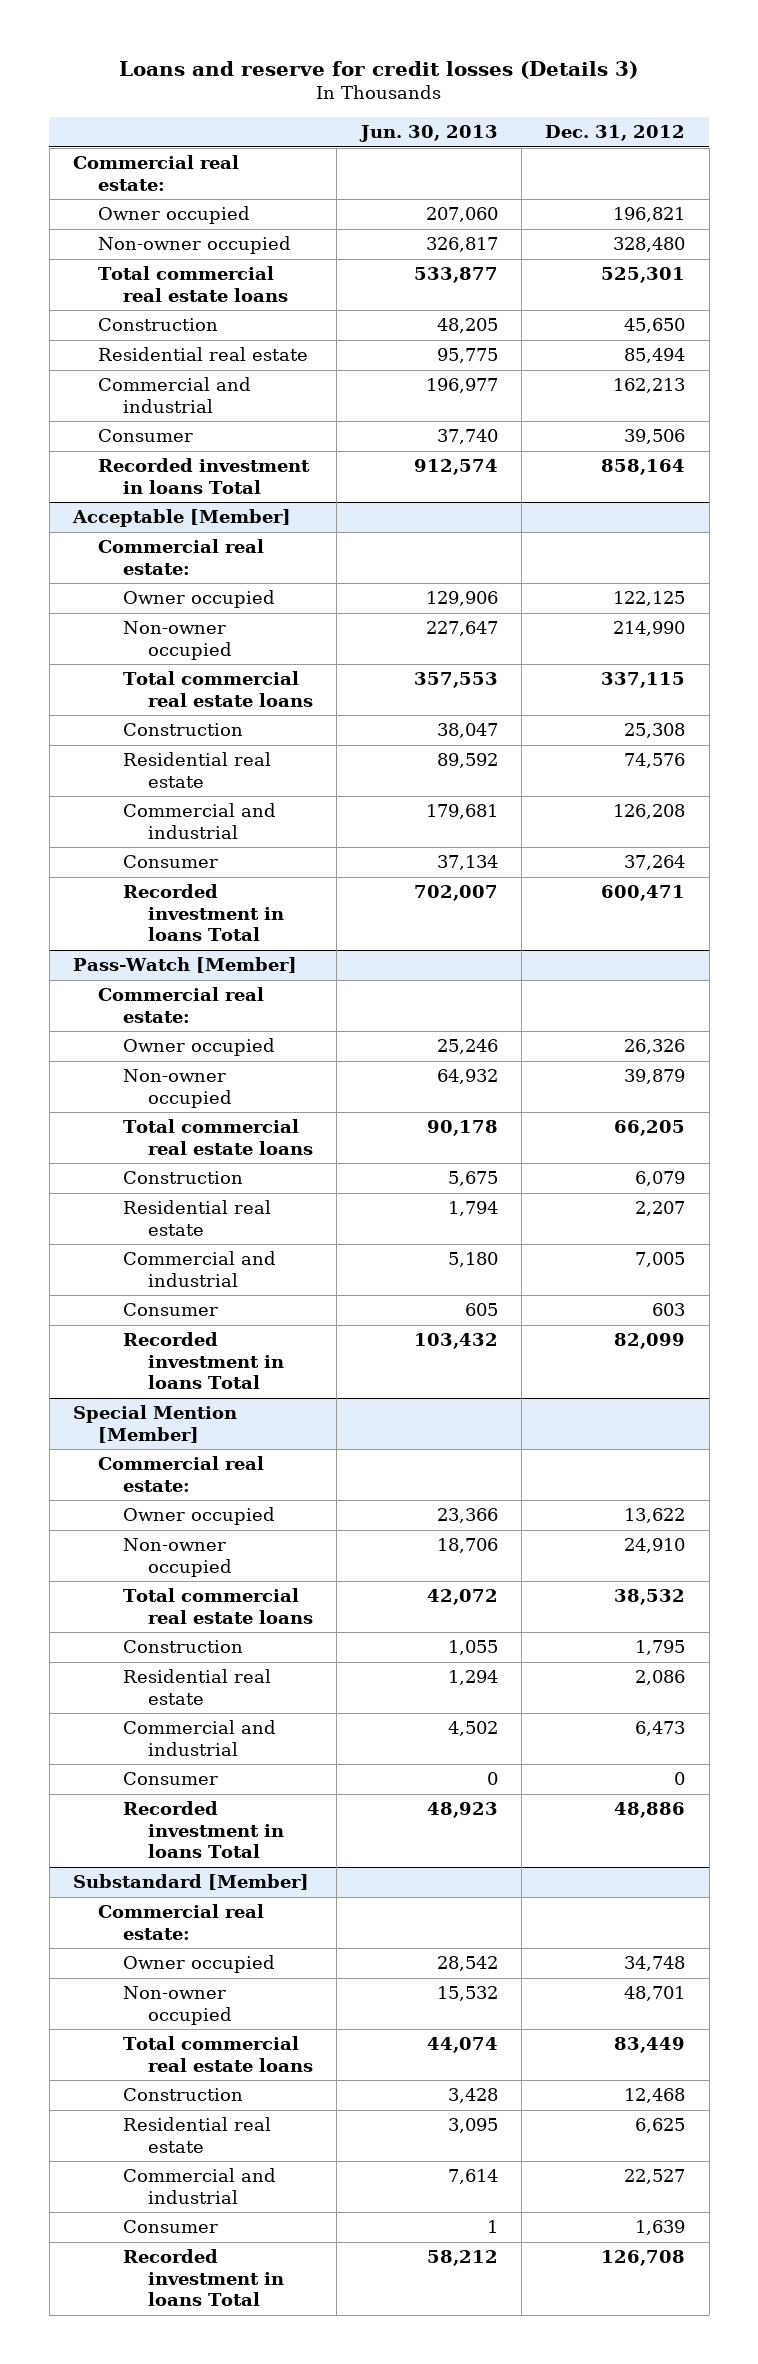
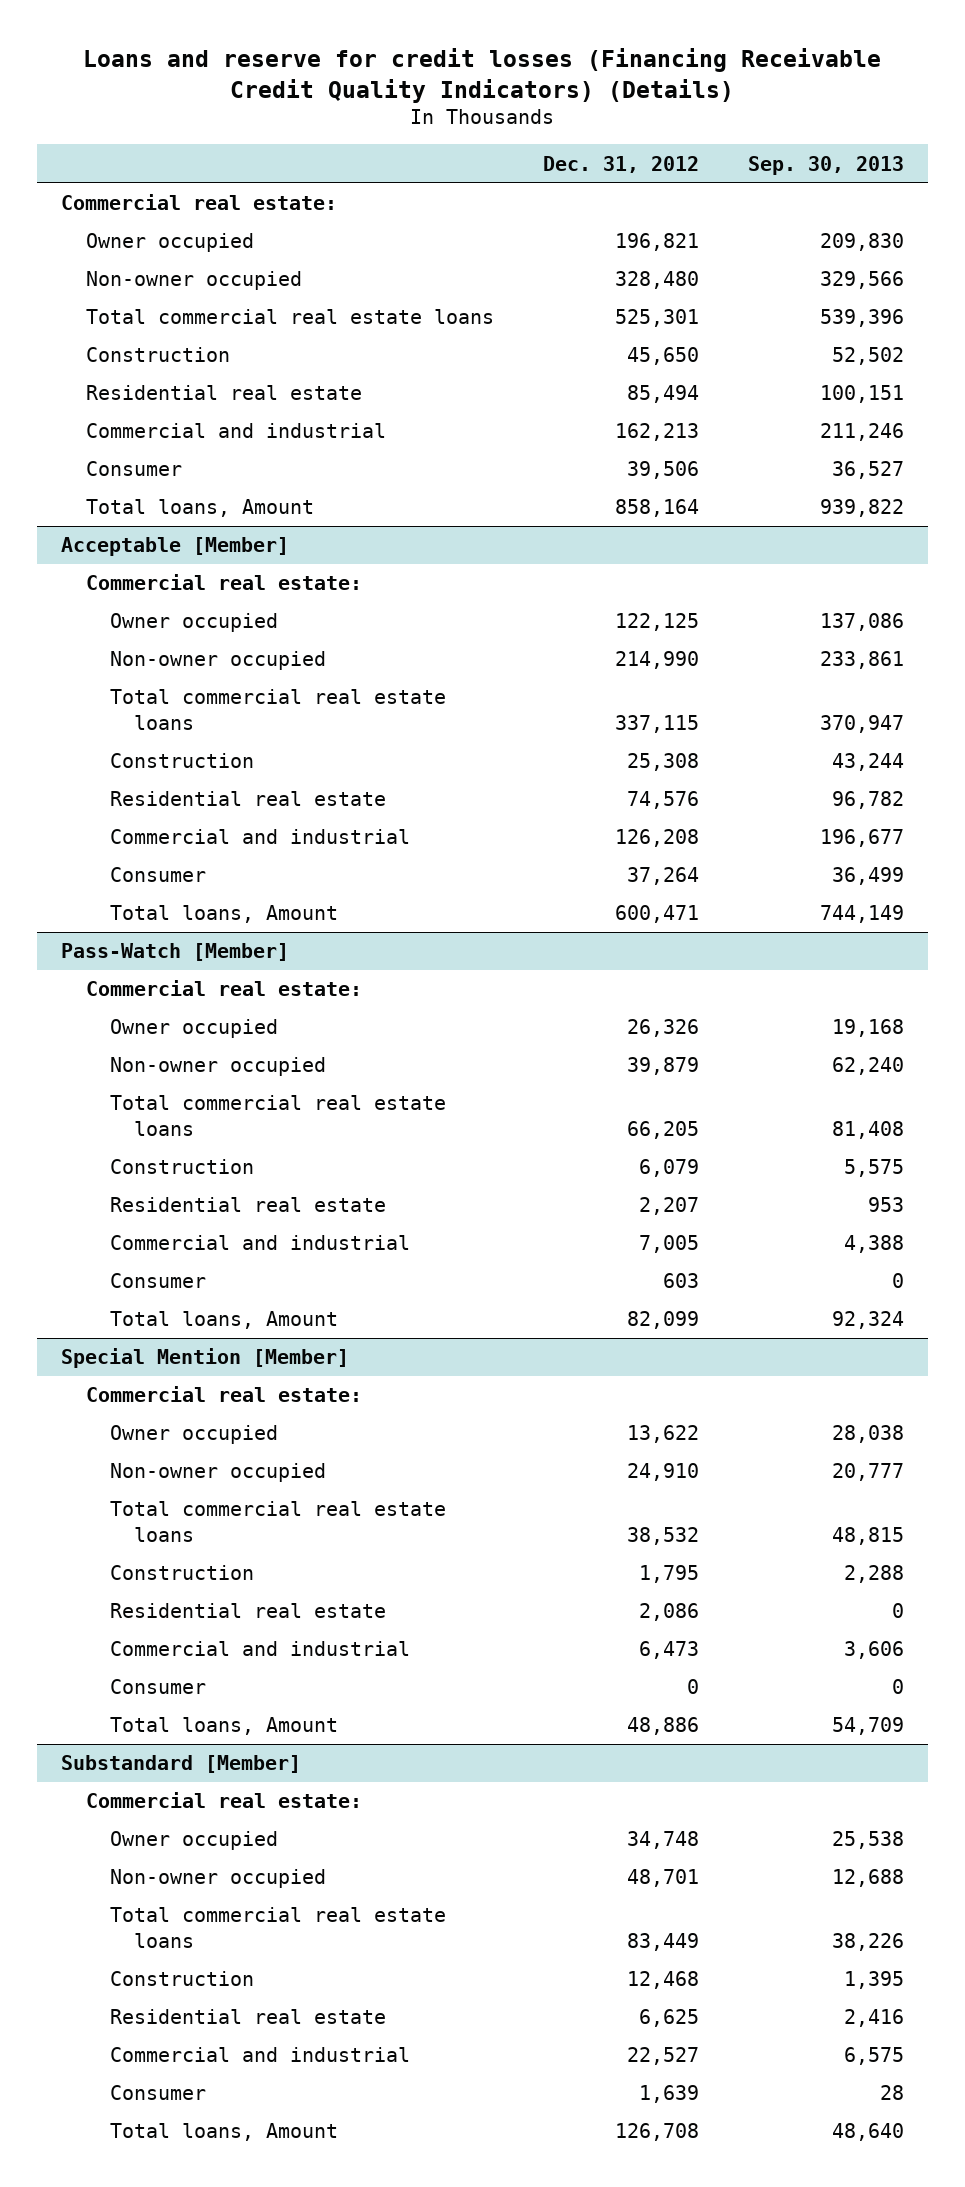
- Loans and reserve for credit losses (Details 3)
+ Loans and reserve for credit losses (Financing Receivable Credit Quality Indicators) (Details)
- | Jun. 30, 2013 | Dec. 31, 2012
+ | Dec. 31, 2012 | Sep. 30, 2013
- Recorded investment in loans Total | 912,574 | 858,164
+ Total loans, Amount | 858,164 | 939,822
@ Acceptable [Member]
- Recorded investment in loans Total | 702,007 | 600,471
+ Total loans, Amount | 600,471 | 744,149
@ Pass-Watch [Member]
- Recorded investment in loans Total | 103,432 | 82,099
+ Total loans, Amount | 82,099 | 92,324
@ Special Mention [Member]
- Recorded investment in loans Total | 48,923 | 48,886
+ Total loans, Amount | 48,886 | 54,709
@ Substandard [Member]
- Recorded investment in loans Total | 58,212 | 126,708
+ Total loans, Amount | 126,708 | 48,640

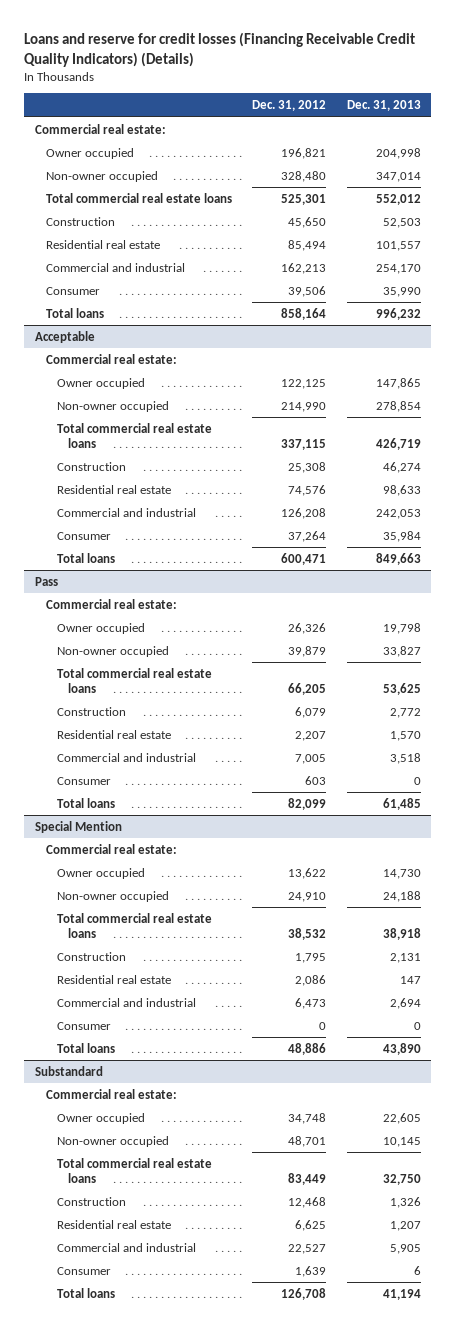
- | Dec. 31, 2012 | Sep. 30, 2013
+ | Dec. 31, 2012 | Dec. 31, 2013
- Total loans, Amount | 858,164 | 939,822
- Acceptable [Member]
+ Total loans | 858,164 | 996,232
+ Acceptable
- Total loans, Amount | 600,471 | 744,149
- Pass-Watch [Member]
+ Total loans | 600,471 | 849,663
+ Pass
- Total loans, Amount | 82,099 | 92,324
- Special Mention [Member]
+ Total loans | 82,099 | 61,485
+ Special Mention
- Total loans, Amount | 48,886 | 54,709
- Substandard [Member]
+ Total loans | 48,886 | 43,890
+ Substandard
- Total loans, Amount | 126,708 | 48,640
+ Total loans | 126,708 | 41,194

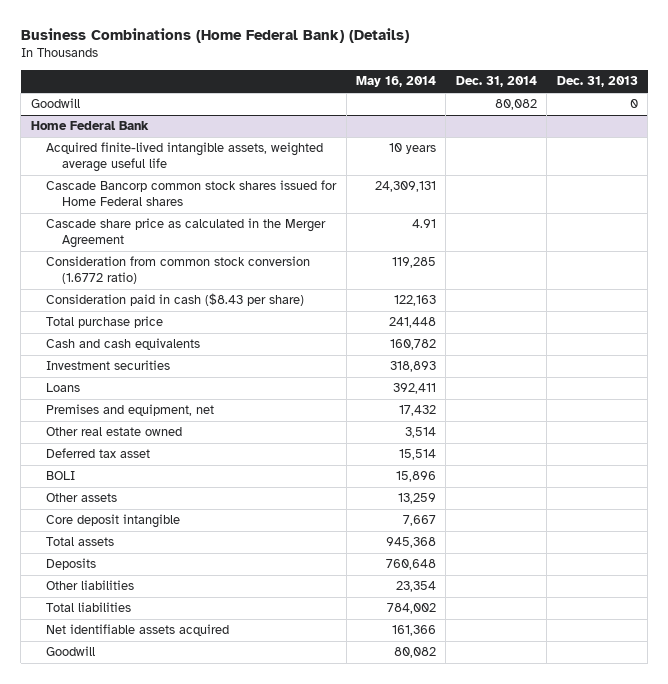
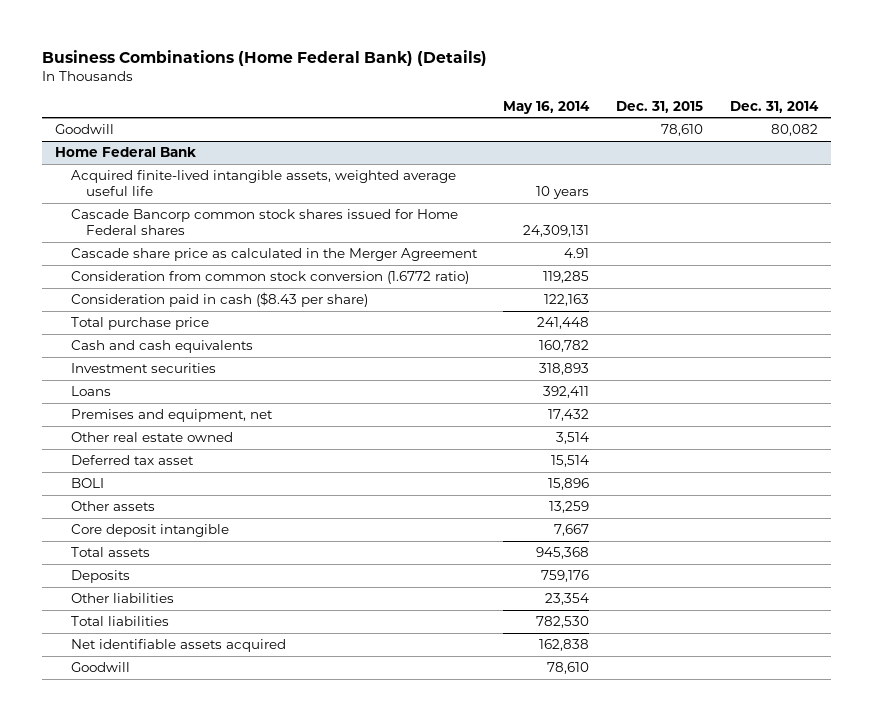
- | May 16, 2014 | Dec. 31, 2014 | Dec. 31, 2013
+ | May 16, 2014 | Dec. 31, 2015 | Dec. 31, 2014
@ Home Federal Bank
- Deposits | 760,648 | |
+ Deposits | 759,176 | |
- Total liabilities | 784,002 | |
- Net identifiable assets acquired | 161,366 | |
- Goodwill | 80,082 | |
+ Total liabilities | 782,530 | |
+ Net identifiable assets acquired | 162,838 | |
+ Goodwill | 78,610 | |

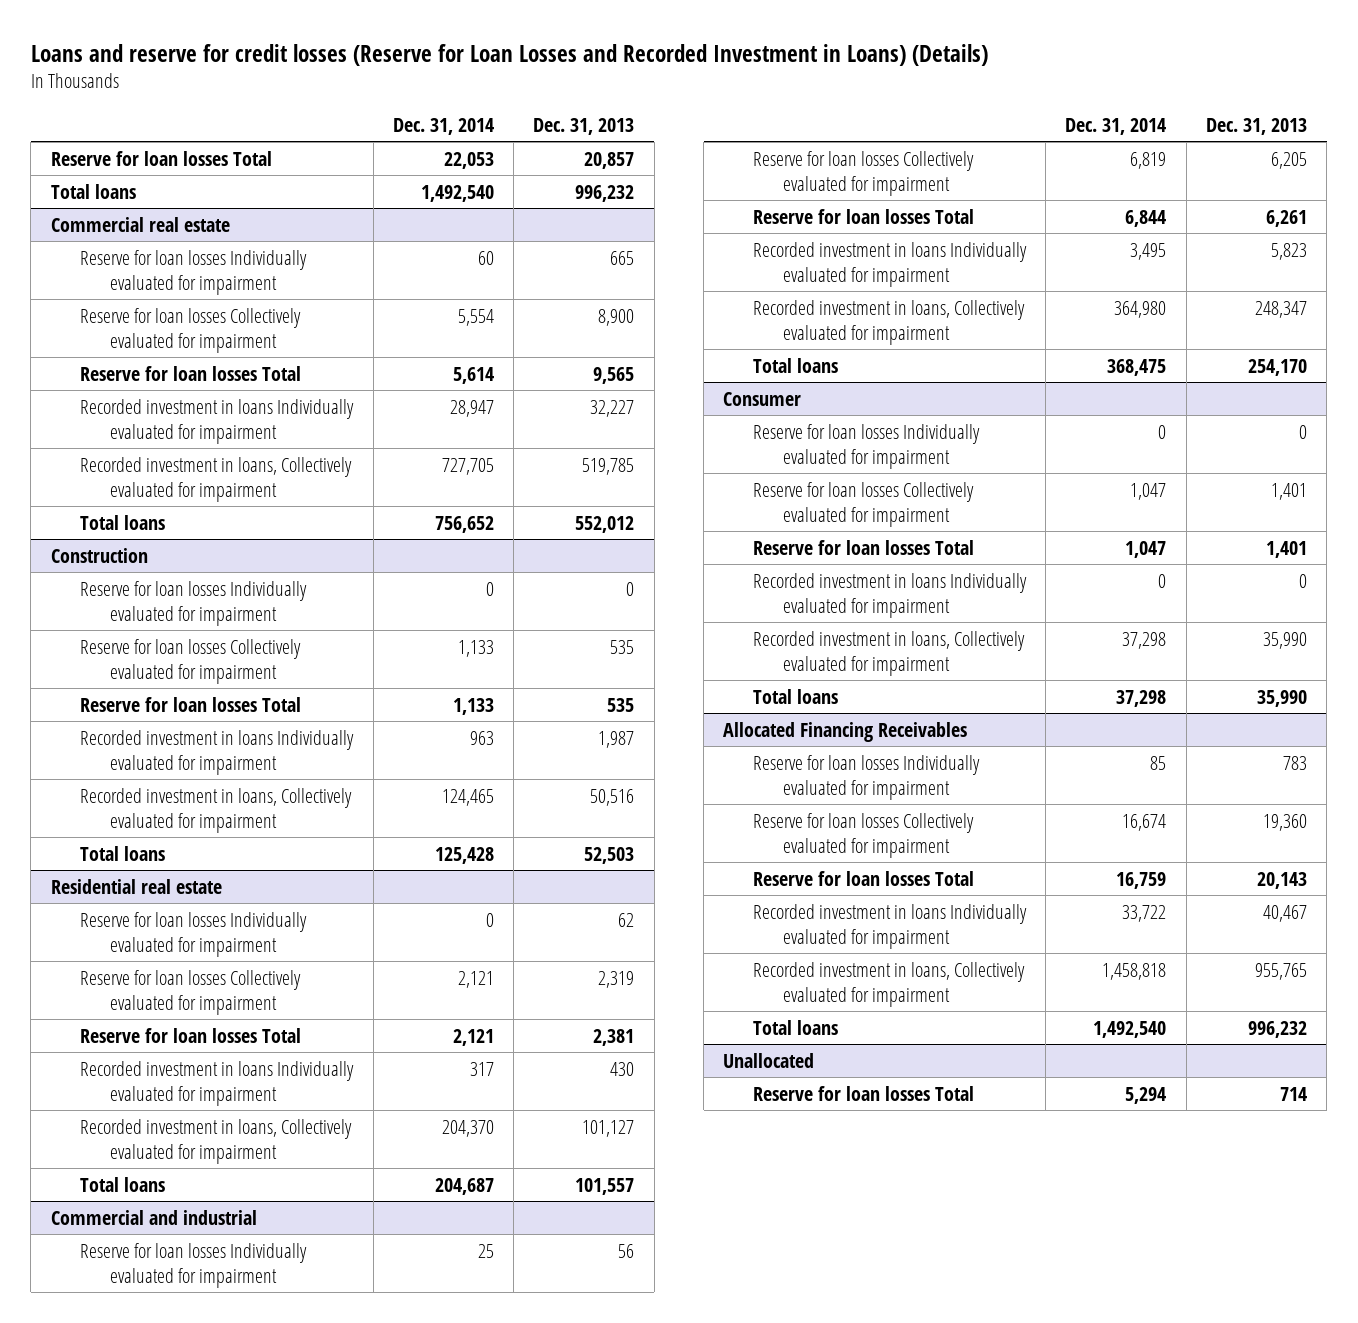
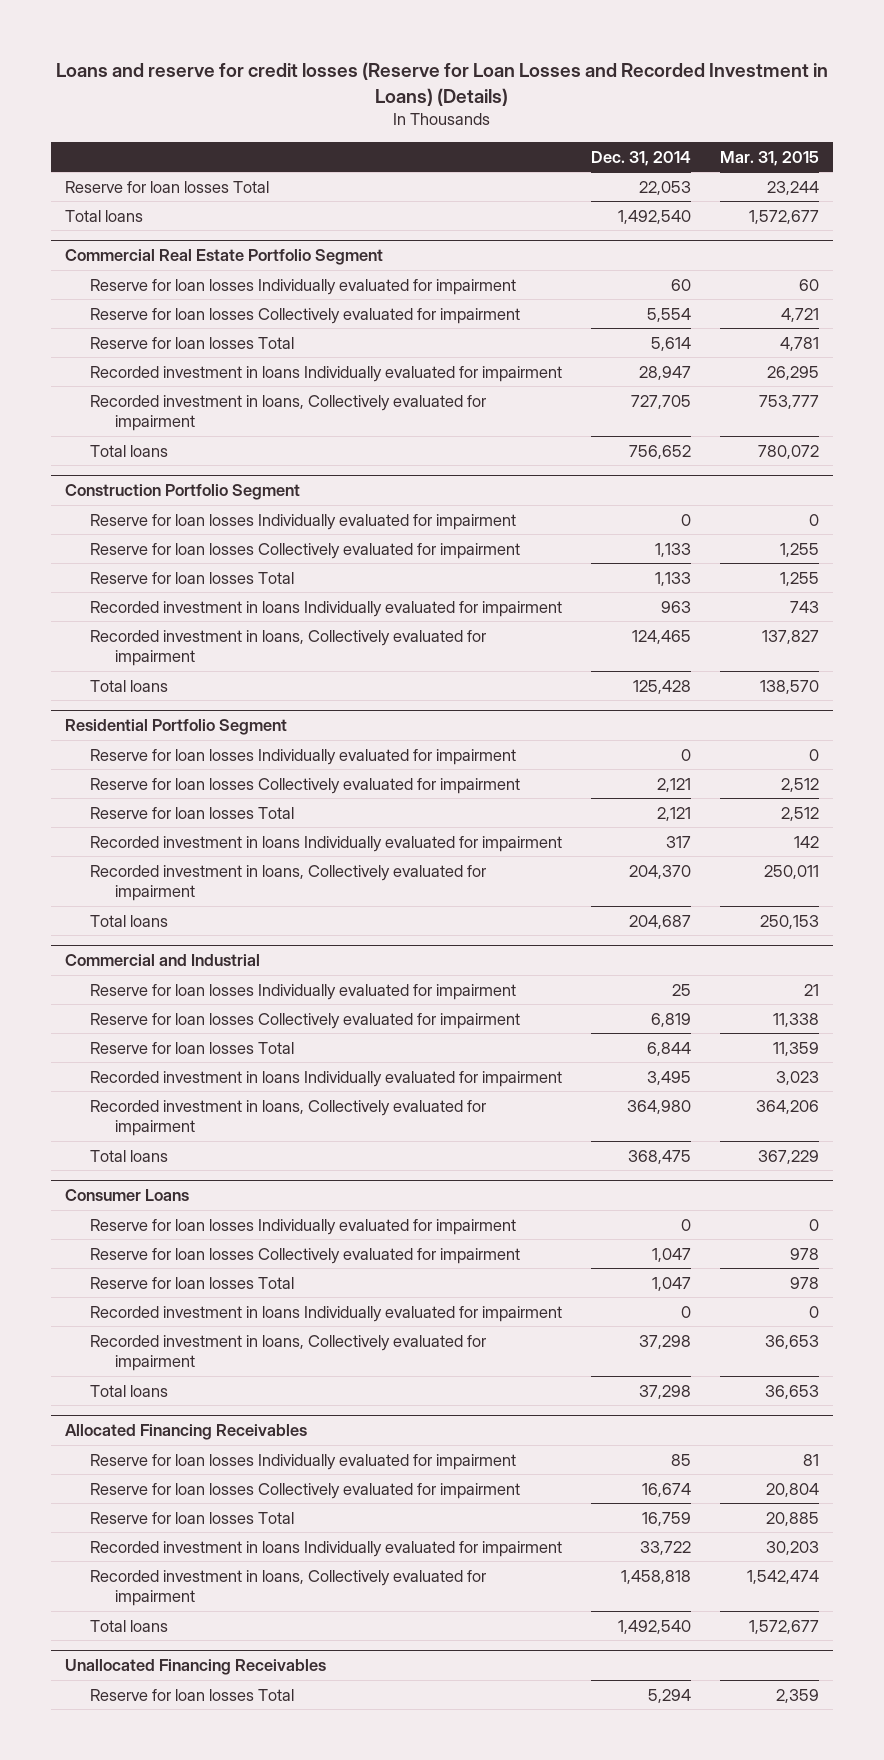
- | Dec. 31, 2014 | Dec. 31, 2013
+ | Dec. 31, 2014 | Mar. 31, 2015
- Commercial real estate
+ Commercial Real Estate Portfolio Segment
- Construction
+ Construction Portfolio Segment
- Residential real estate
+ Residential Portfolio Segment
- Commercial and industrial
+ Commercial and Industrial
- Consumer
+ Consumer Loans
- Unallocated
+ Unallocated Financing Receivables

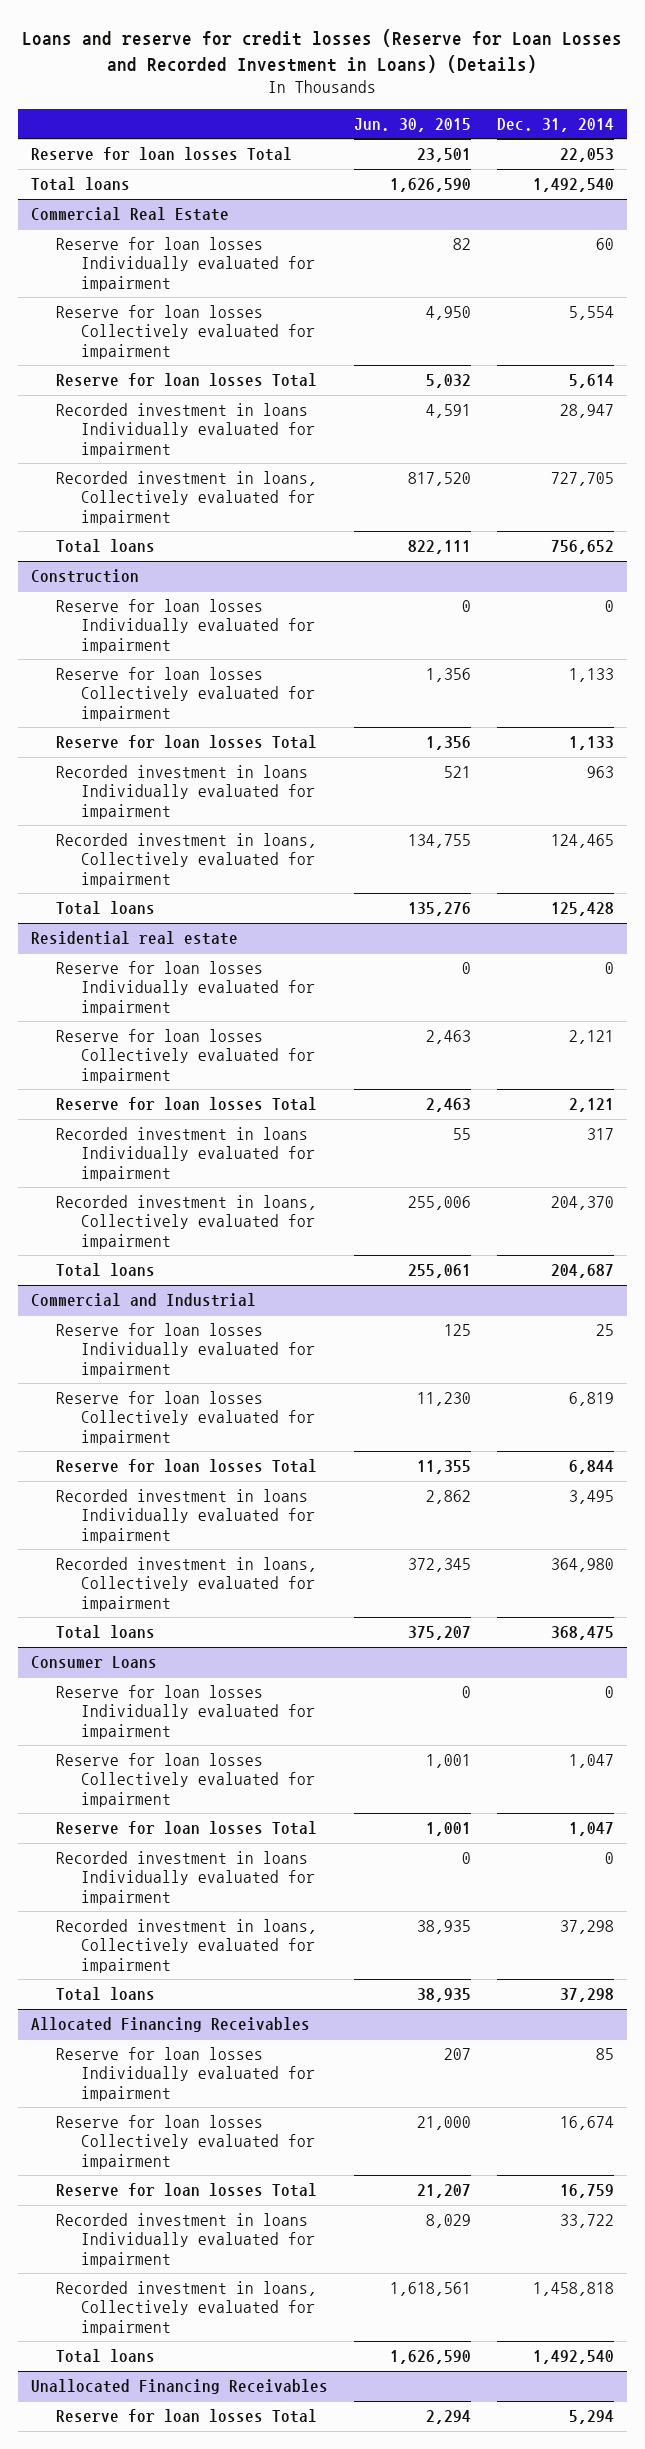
- | Dec. 31, 2014 | Mar. 31, 2015
+ | Jun. 30, 2015 | Dec. 31, 2014
- Commercial Real Estate Portfolio Segment
+ Commercial Real Estate
- Construction Portfolio Segment
+ Construction
- Residential Portfolio Segment
+ Residential real estate

